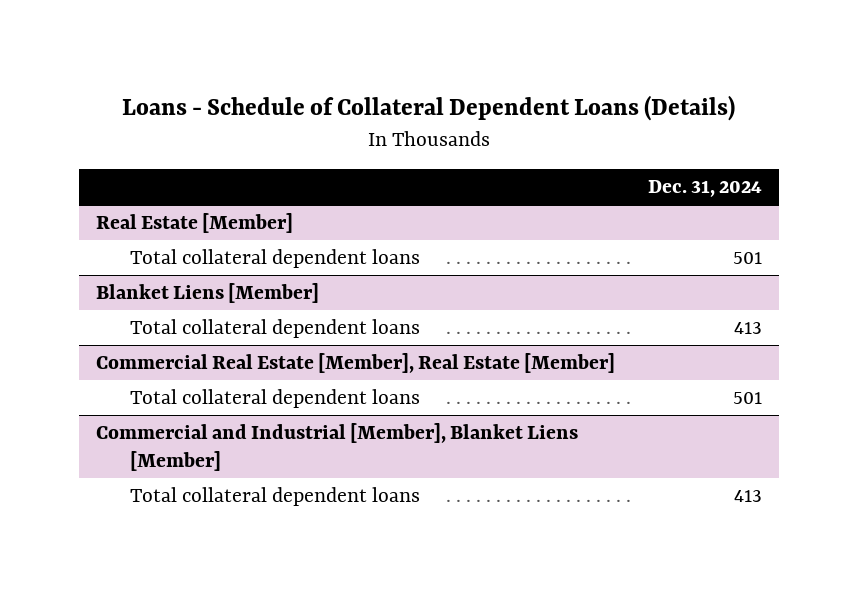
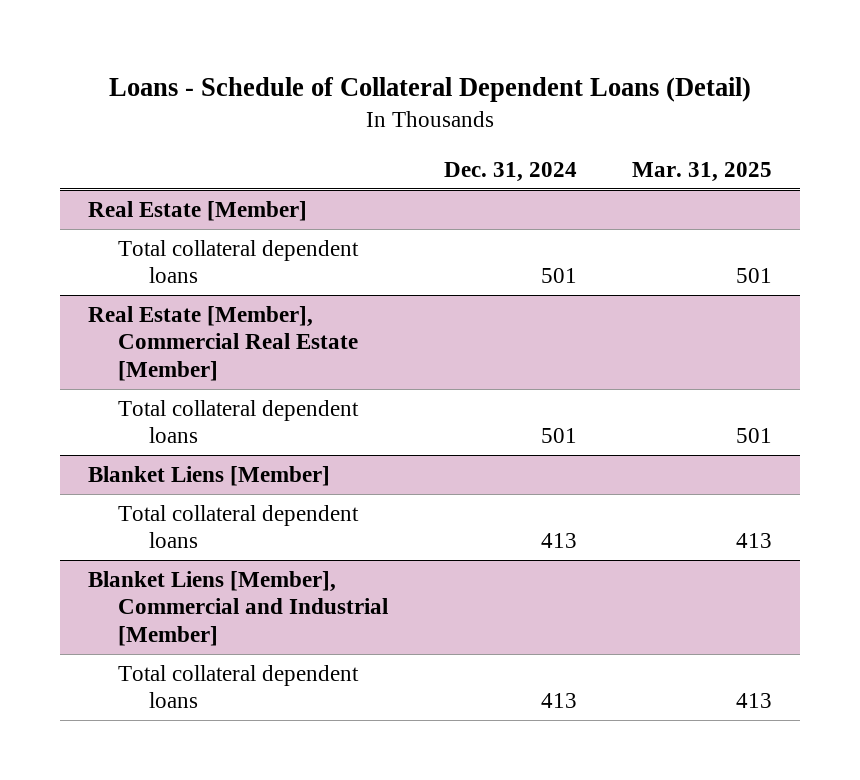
- Loans - Schedule of Collateral Dependent Loans (Details)
+ Loans - Schedule of Collateral Dependent Loans (Detail)
- | Dec. 31, 2024
+ | Dec. 31, 2024 | Mar. 31, 2025
+ Real Estate [Member], Commercial Real Estate [Member]
+ Total collateral dependent loans | 501 | 501
- Commercial Real Estate [Member], Real Estate [Member]
- Total collateral dependent loans | 501
- Commercial and Industrial [Member], Blanket Liens [Member]
+ Blanket Liens [Member], Commercial and Industrial [Member]

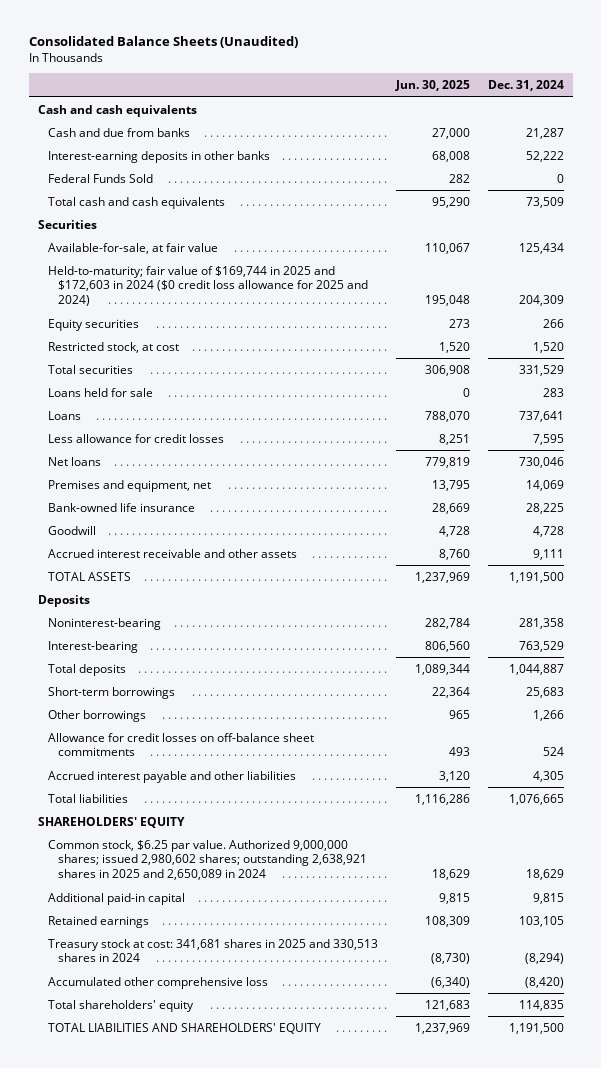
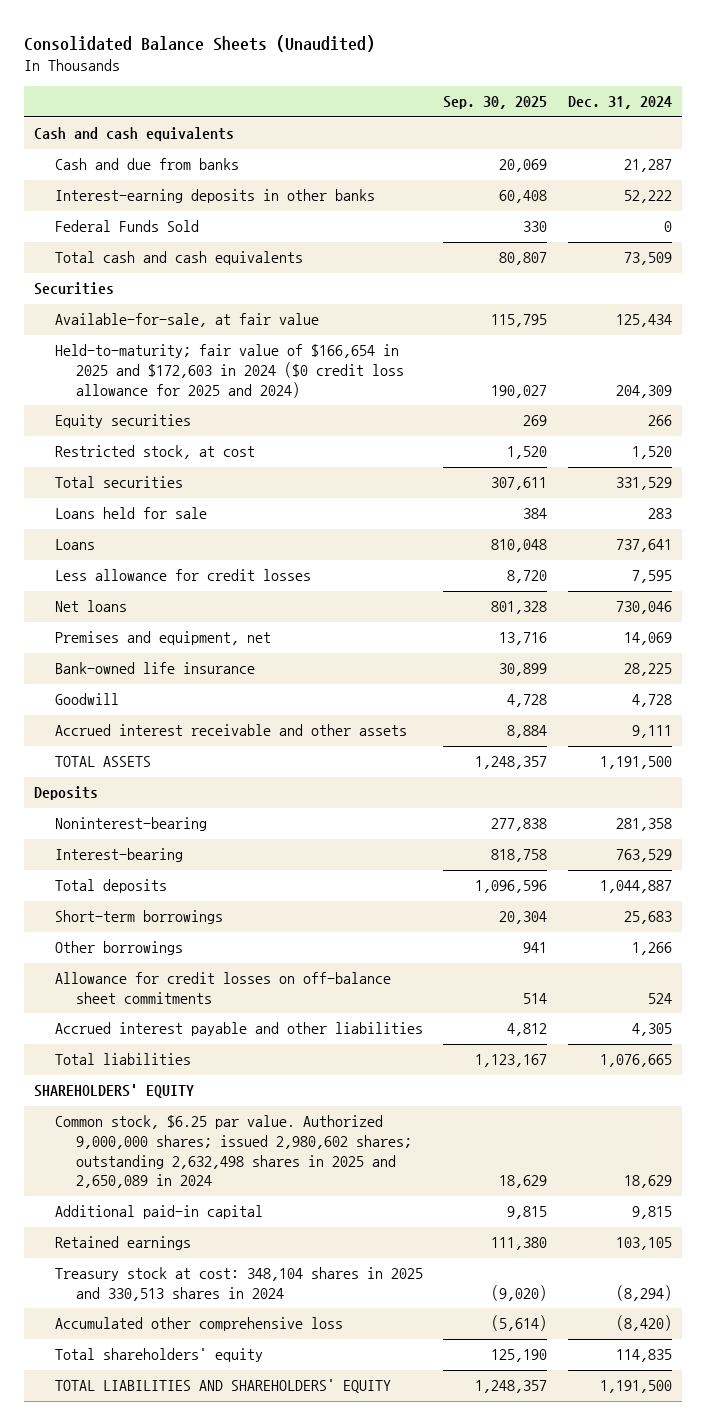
- | Jun. 30, 2025 | Dec. 31, 2024
+ | Sep. 30, 2025 | Dec. 31, 2024
- Held-to-maturity; fair value of $169,744 in 2025 and $172,603 in 2024 ($0 credit loss allowance for 2025 and 2024) | 195,048 | 204,309
+ Held-to-maturity; fair value of $166,654 in 2025 and $172,603 in 2024 ($0 credit loss allowance for 2025 and 2024) | 190,027 | 204,309
- Common stock, $6.25 par value. Authorized 9,000,000 shares; issued 2,980,602 shares; outstanding 2,638,921 shares in 2025 and 2,650,089 in 2024 | 18,629 | 18,629
+ Common stock, $6.25 par value. Authorized 9,000,000 shares; issued 2,980,602 shares; outstanding 2,632,498 shares in 2025 and 2,650,089 in 2024 | 18,629 | 18,629
- Treasury stock at cost: 341,681 shares in 2025 and 330,513 shares in 2024 | (8,730) | (8,294)
+ Treasury stock at cost: 348,104 shares in 2025 and 330,513 shares in 2024 | (9,020) | (8,294)

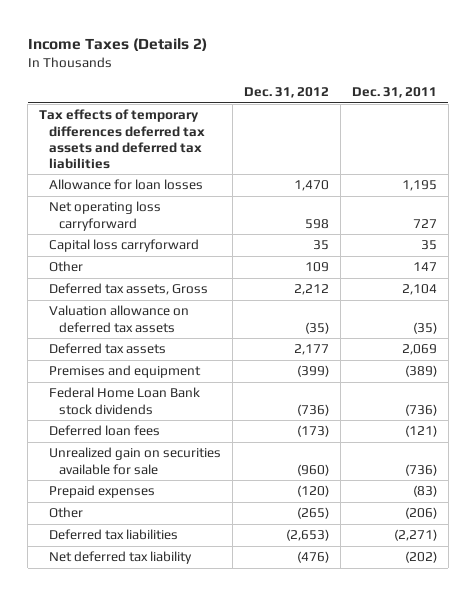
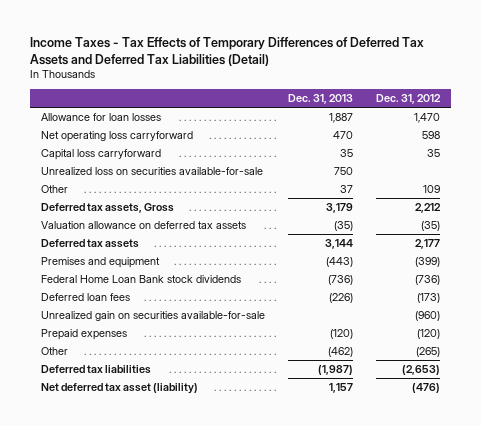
- Income Taxes (Details 2)
+ Income Taxes - Tax Effects of Temporary Differences of Deferred Tax Assets and Deferred Tax Liabilities (Detail)
- | Dec. 31, 2012 | Dec. 31, 2011
+ | Dec. 31, 2013 | Dec. 31, 2012
- Tax effects of temporary differences deferred tax assets and deferred tax liabilities
+ Unrealized loss on securities available-for-sale | 750 |
- Unrealized gain on securities available for sale | (960) | (736)
+ Unrealized gain on securities available-for-sale | | (960)
- Net deferred tax liability | (476) | (202)
+ Net deferred tax asset (liability) | 1,157 | (476)

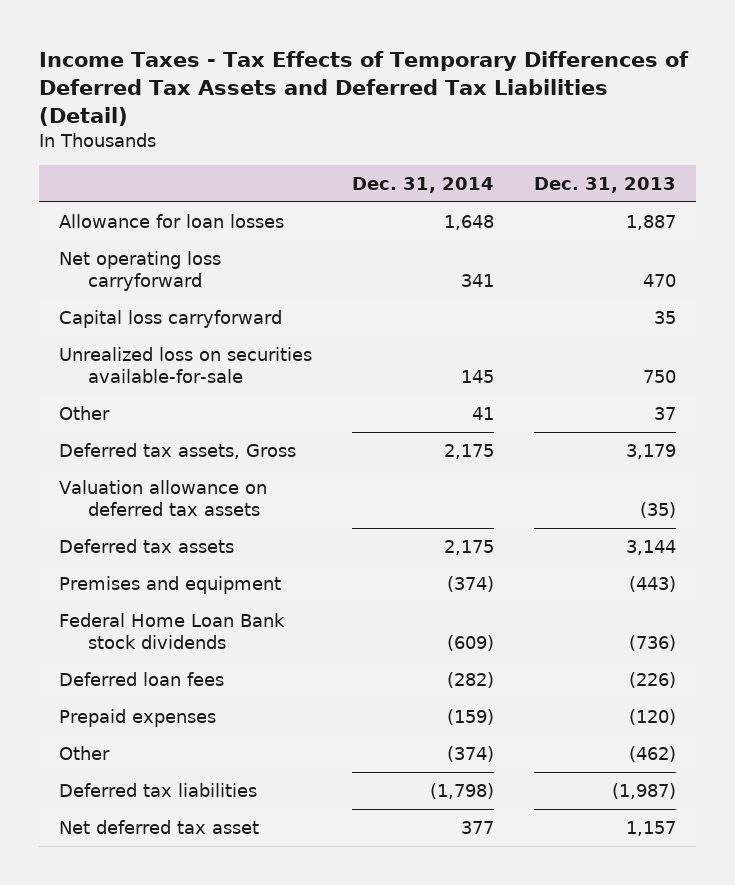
- | Dec. 31, 2013 | Dec. 31, 2012
+ | Dec. 31, 2014 | Dec. 31, 2013
- Unrealized gain on securities available-for-sale | | (960)
- Net deferred tax asset (liability) | 1,157 | (476)
+ Net deferred tax asset | 377 | 1,157

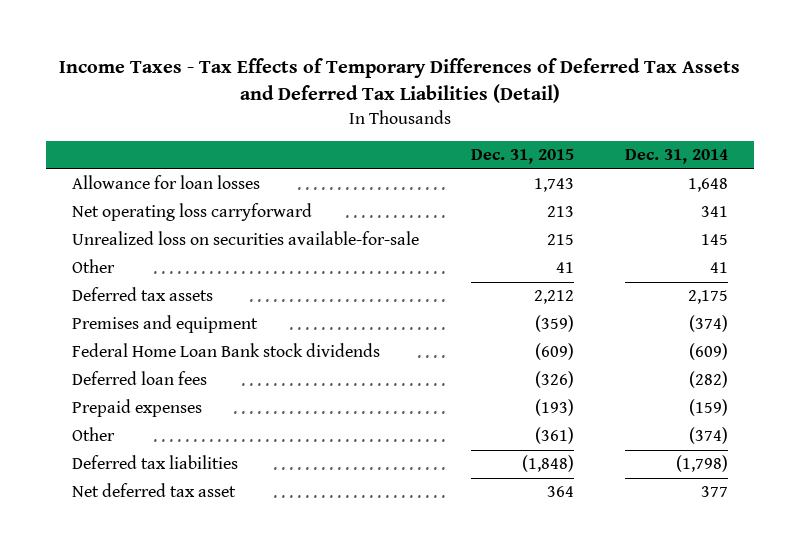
- | Dec. 31, 2014 | Dec. 31, 2013
+ | Dec. 31, 2015 | Dec. 31, 2014
- Capital loss carryforward | | 35
- Deferred tax assets, Gross | 2,175 | 3,179
- Valuation allowance on deferred tax assets | | (35)

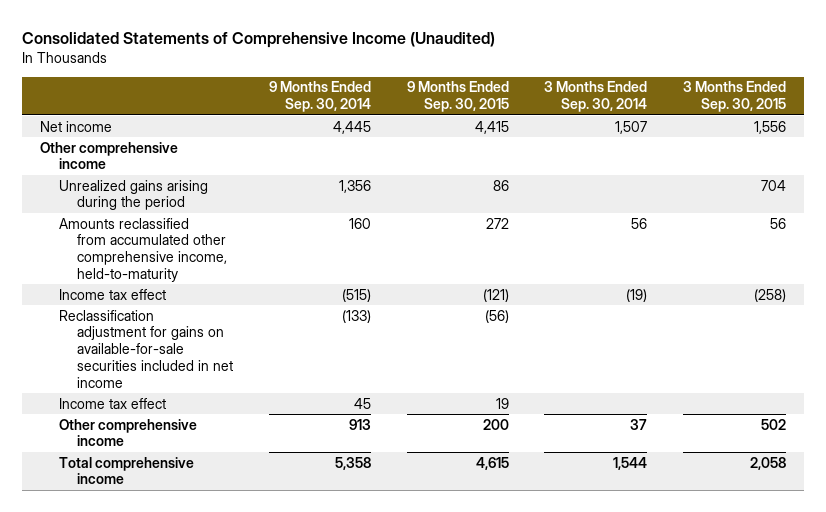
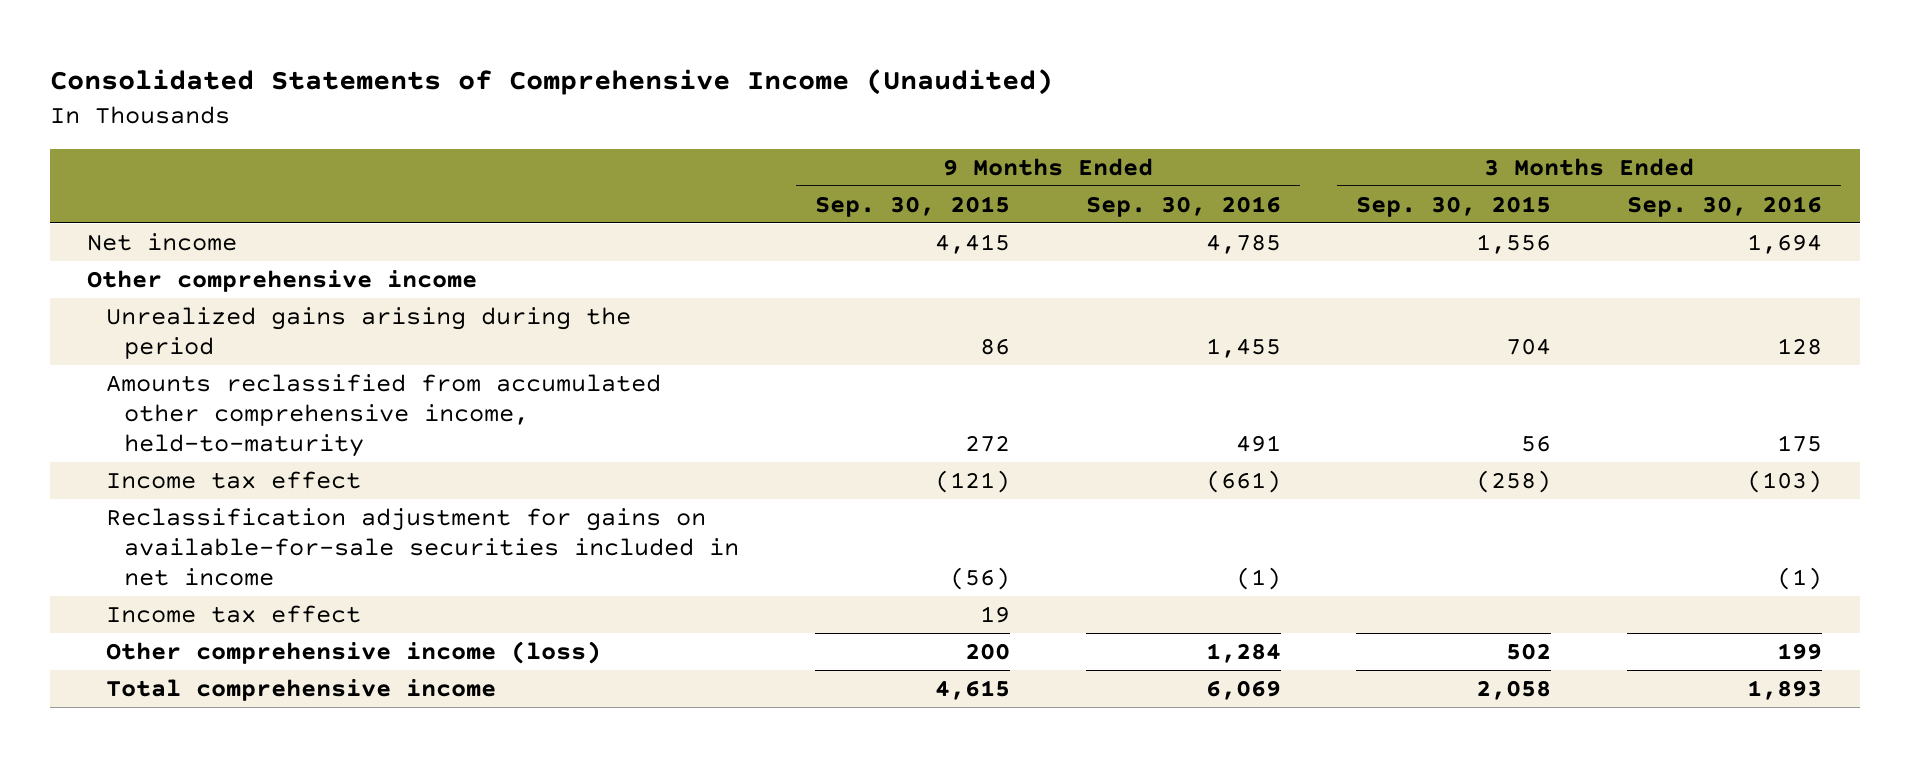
- | 9 Months Ended Sep. 30, 2014 | 9 Months Ended Sep. 30, 2015 | 3 Months Ended Sep. 30, 2014 | 3 Months Ended Sep. 30, 2015
+ | 9 Months Ended Sep. 30, 2015 | 9 Months Ended Sep. 30, 2016 | 3 Months Ended Sep. 30, 2015 | 3 Months Ended Sep. 30, 2016
- Other comprehensive income | 913 | 200 | 37 | 502
+ Other comprehensive income (loss) | 200 | 1,284 | 502 | 199

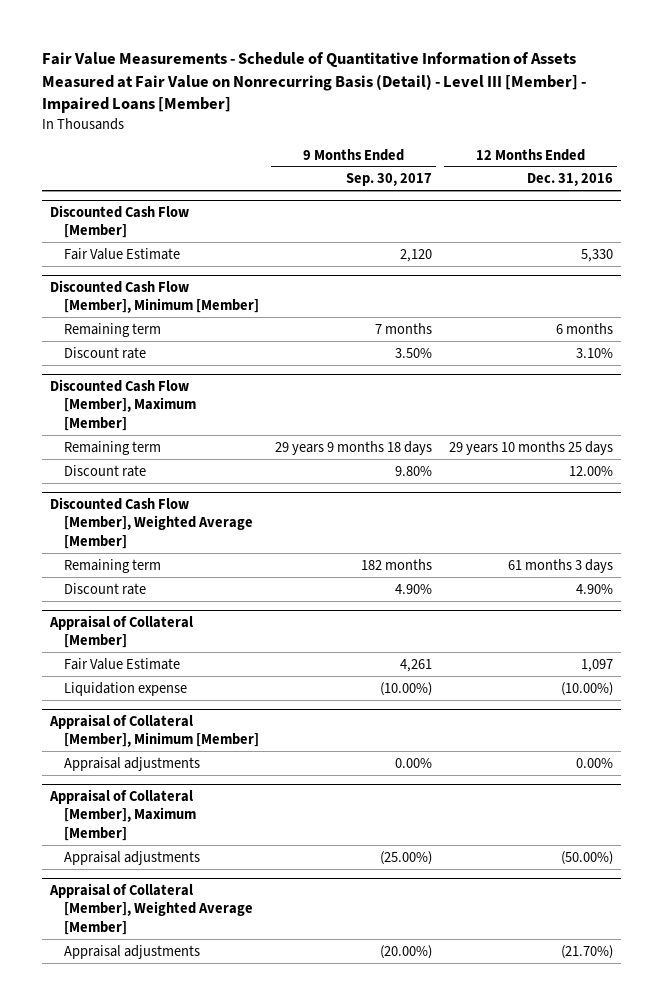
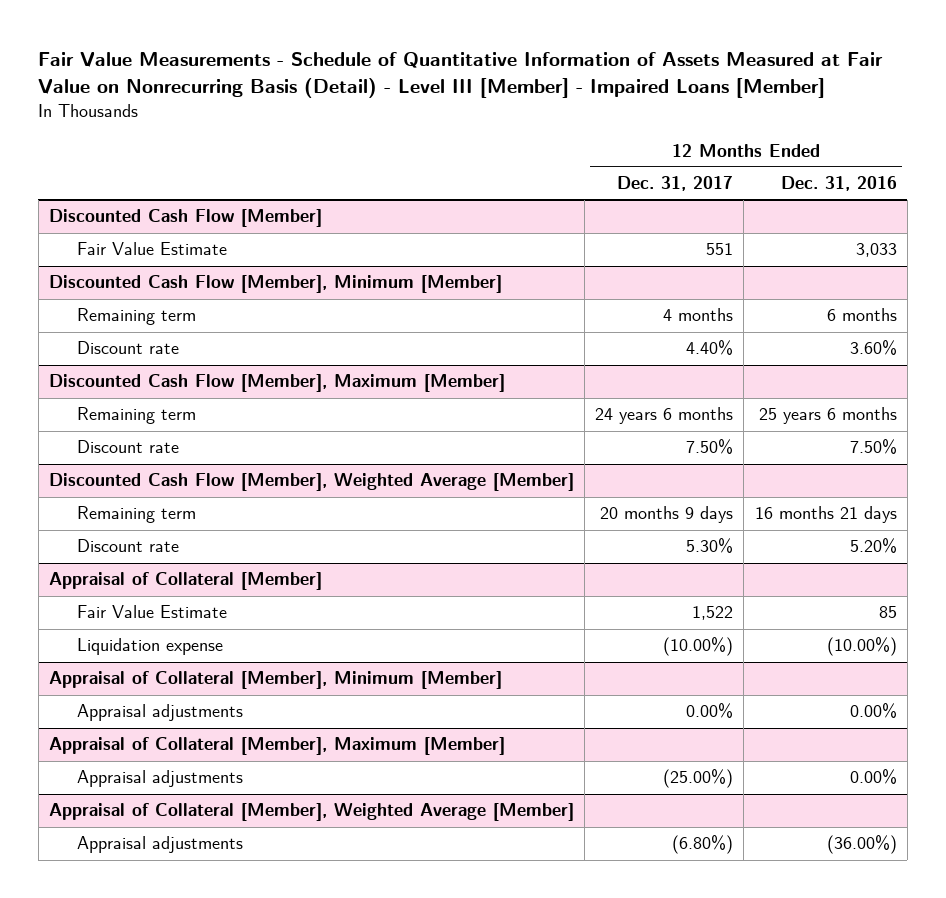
- | 9 Months Ended Sep. 30, 2017 | 12 Months Ended Dec. 31, 2016
+ | 12 Months Ended Dec. 31, 2017 | 12 Months Ended Dec. 31, 2016
@ Discounted Cash Flow [Member]
- Fair Value Estimate | 2,120 | 5,330
+ Fair Value Estimate | 551 | 3,033
@ Discounted Cash Flow [Member], Minimum [Member]
- Discount rate | 3.50% | 3.10%
+ Discount rate | 4.40% | 3.60%
@ Discounted Cash Flow [Member], Maximum [Member]
- Remaining term | 29 years 9 months 18 days | 29 years 10 months 25 days
- Discount rate | 9.80% | 12.00%
+ Remaining term | 24 years 6 months | 25 years 6 months
+ Discount rate | 7.50% | 7.50%
@ Discounted Cash Flow [Member], Weighted Average [Member]
- Remaining term | 182 months | 61 months 3 days
- Discount rate | 4.90% | 4.90%
+ Remaining term | 20 months 9 days | 16 months 21 days
+ Discount rate | 5.30% | 5.20%
@ Appraisal of Collateral [Member]
- Fair Value Estimate | 4,261 | 1,097
+ Fair Value Estimate | 1,522 | 85
@ Appraisal of Collateral [Member], Maximum [Member]
- Appraisal adjustments | (25.00%) | (50.00%)
+ Appraisal adjustments | (25.00%) | 0.00%
@ Appraisal of Collateral [Member], Weighted Average [Member]
- Appraisal adjustments | (20.00%) | (21.70%)
+ Appraisal adjustments | (6.80%) | (36.00%)

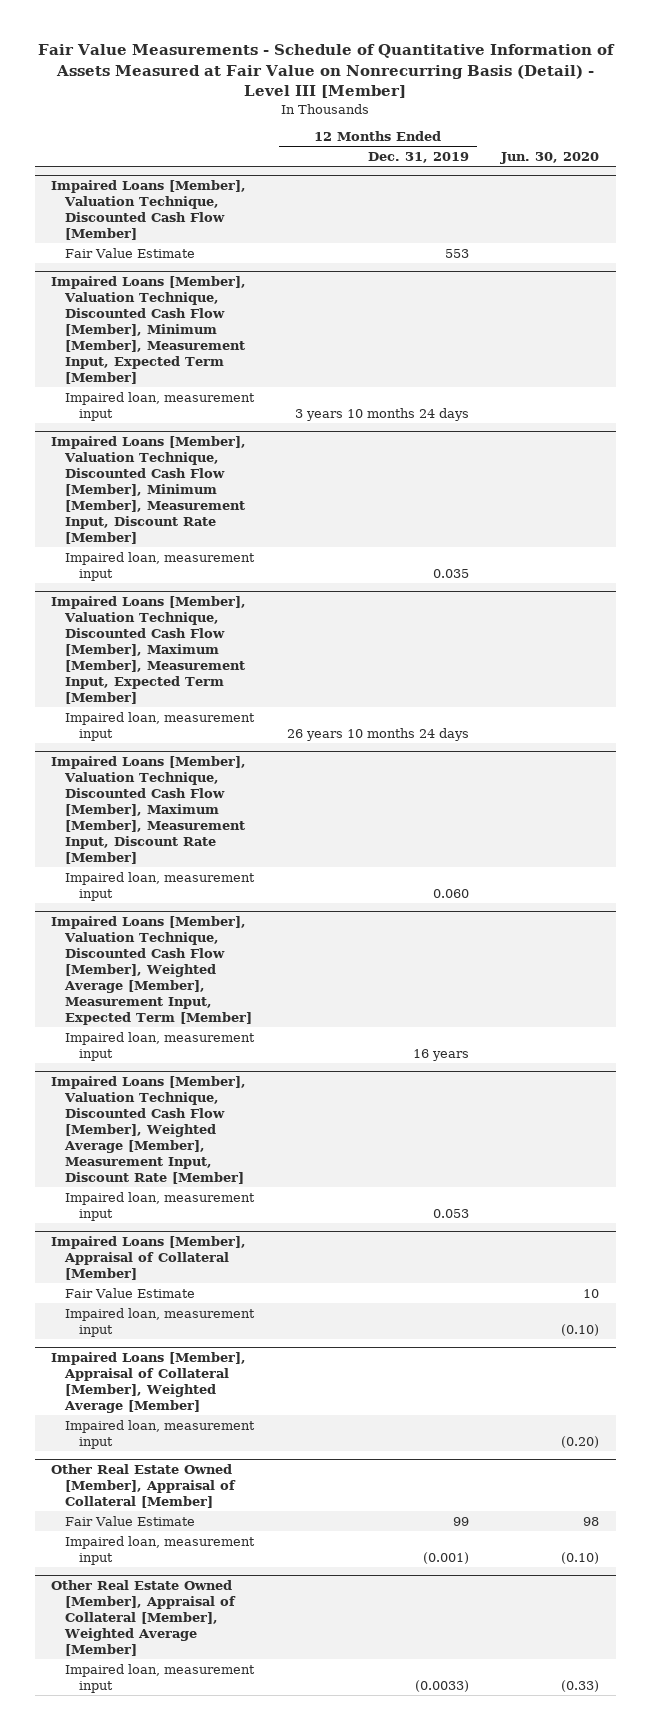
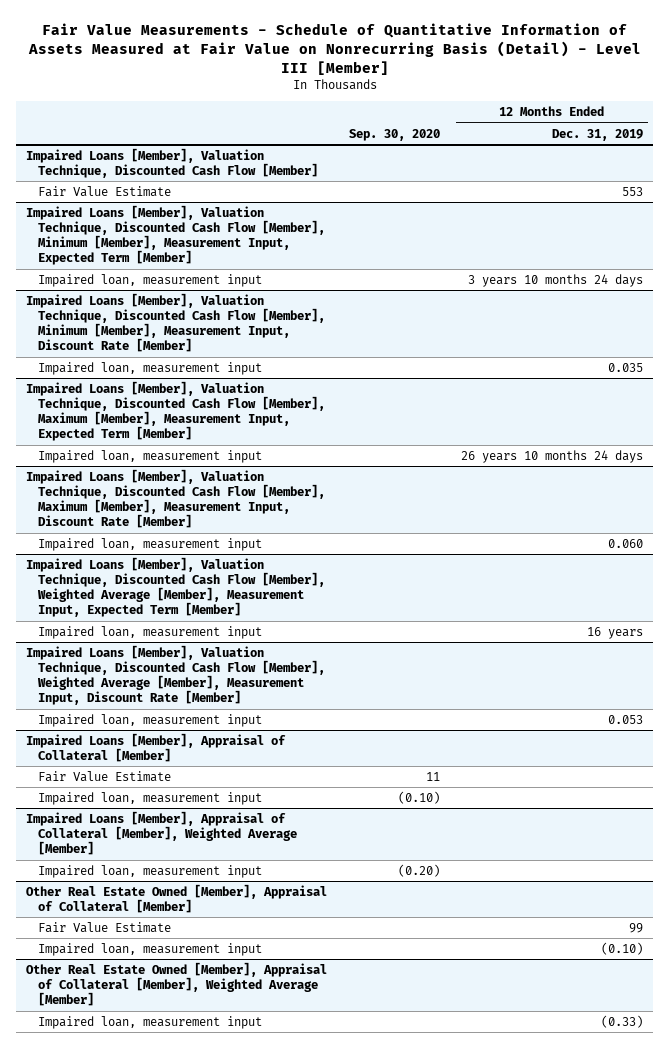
- | 12 Months Ended Dec. 31, 2019 | Jun. 30, 2020
+ | Sep. 30, 2020 | 12 Months Ended Dec. 31, 2019
@ Other Real Estate Owned [Member], Appraisal of Collateral [Member]
- Impaired loan, measurement input | (0.001) | (0.10)
+ Impaired loan, measurement input | | (0.10)
@ Other Real Estate Owned [Member], Appraisal of Collateral [Member], Weighted Average [Member]
- Impaired loan, measurement input | (0.0033) | (0.33)
+ Impaired loan, measurement input | | (0.33)

